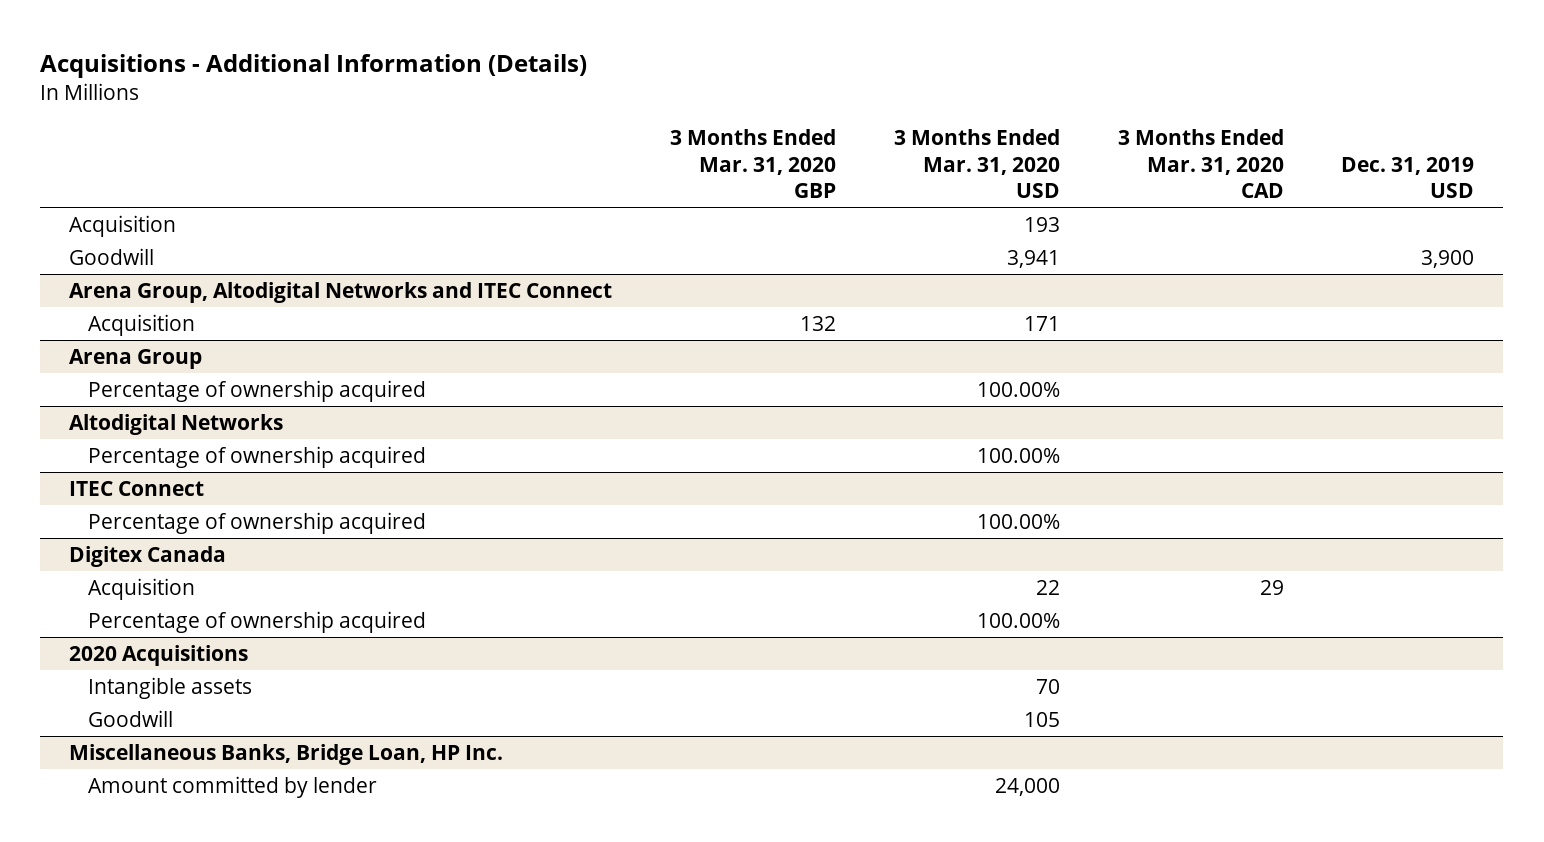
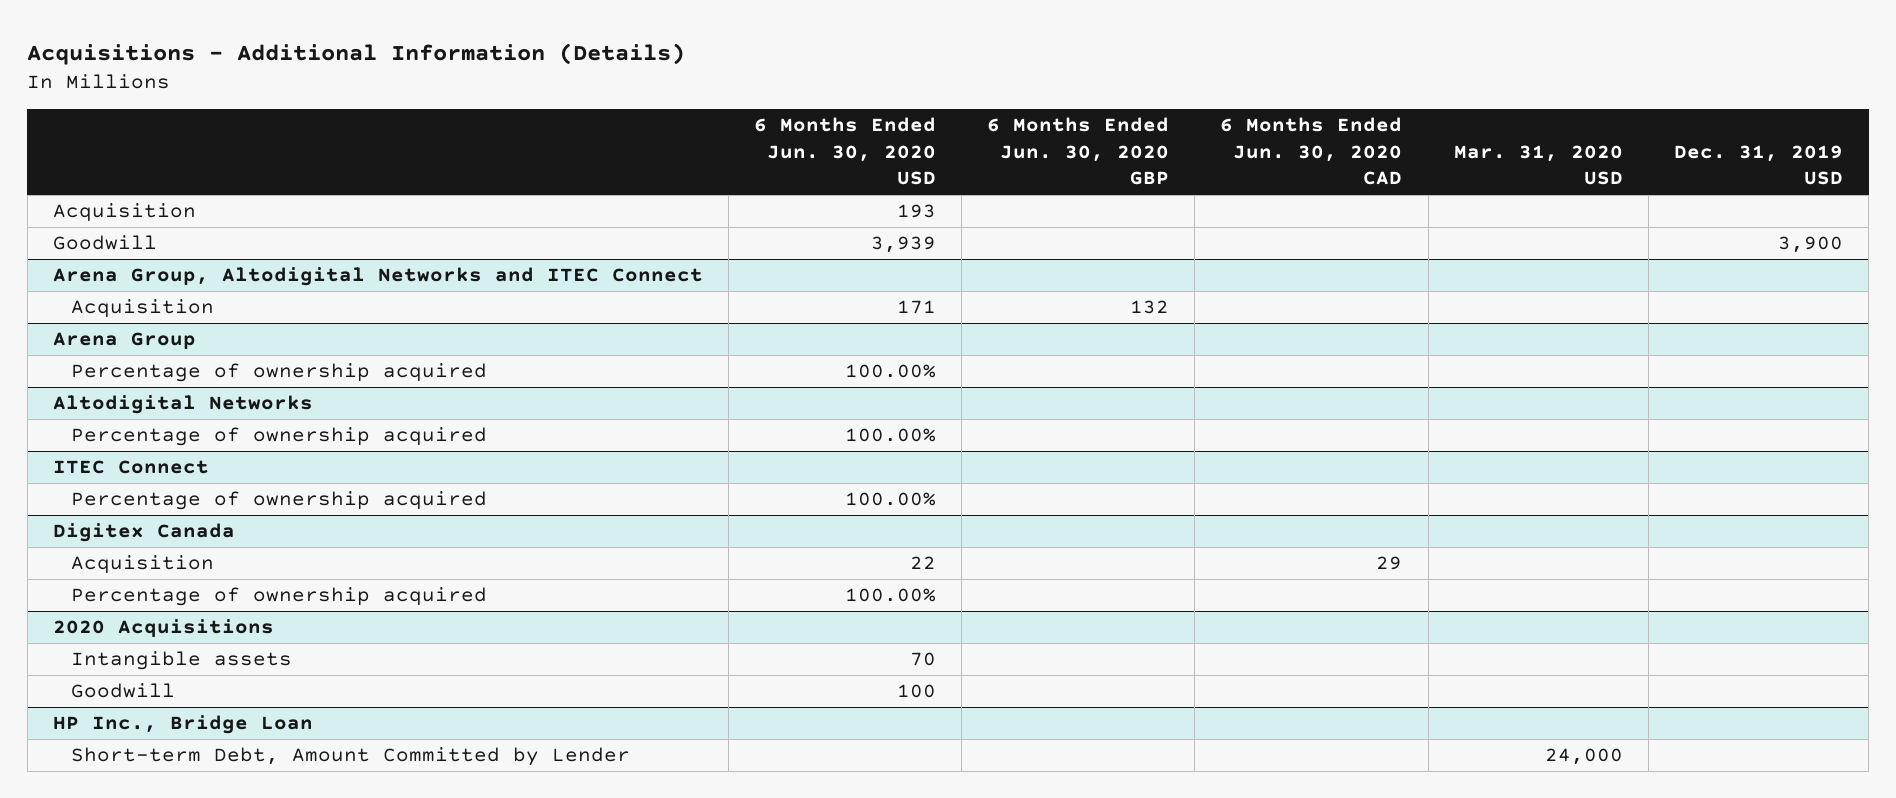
- | 3 Months Ended Mar. 31, 2020 GBP | 3 Months Ended Mar. 31, 2020 USD | 3 Months Ended Mar. 31, 2020 CAD | Dec. 31, 2019 USD
+ | 6 Months Ended Jun. 30, 2020 USD | 6 Months Ended Jun. 30, 2020 GBP | 6 Months Ended Jun. 30, 2020 CAD | Mar. 31, 2020 USD | Dec. 31, 2019 USD
- Miscellaneous Banks, Bridge Loan, HP Inc.
- Amount committed by lender | | 24,000 | |
+ HP Inc., Bridge Loan
+ Short-term Debt, Amount Committed by Lender | | | | 24,000 |

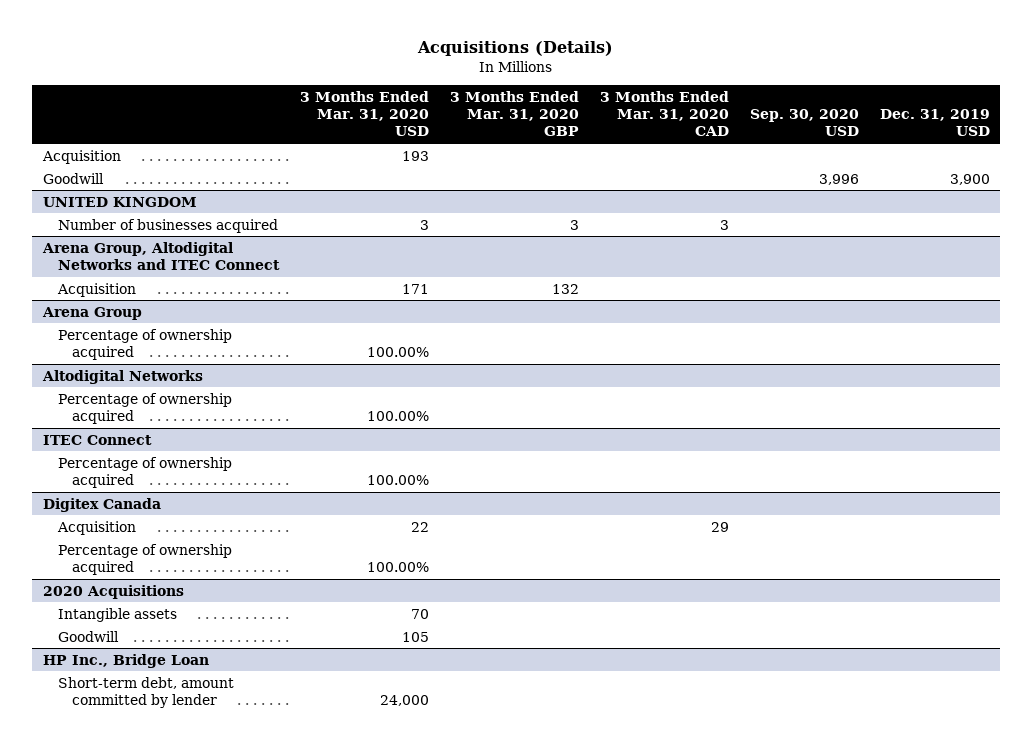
- Acquisitions - Additional Information (Details)
+ Acquisitions (Details)
- | 6 Months Ended Jun. 30, 2020 USD | 6 Months Ended Jun. 30, 2020 GBP | 6 Months Ended Jun. 30, 2020 CAD | Mar. 31, 2020 USD | Dec. 31, 2019 USD
+ | 3 Months Ended Mar. 31, 2020 USD | 3 Months Ended Mar. 31, 2020 GBP | 3 Months Ended Mar. 31, 2020 CAD | Sep. 30, 2020 USD | Dec. 31, 2019 USD
+ UNITED KINGDOM
+ Number of businesses acquired | 3 | 3 | 3 | |
@ HP Inc., Bridge Loan
- Short-term Debt, Amount Committed by Lender | | | | 24,000 |
+ Short-term debt, amount committed by lender | 24,000 | | | |

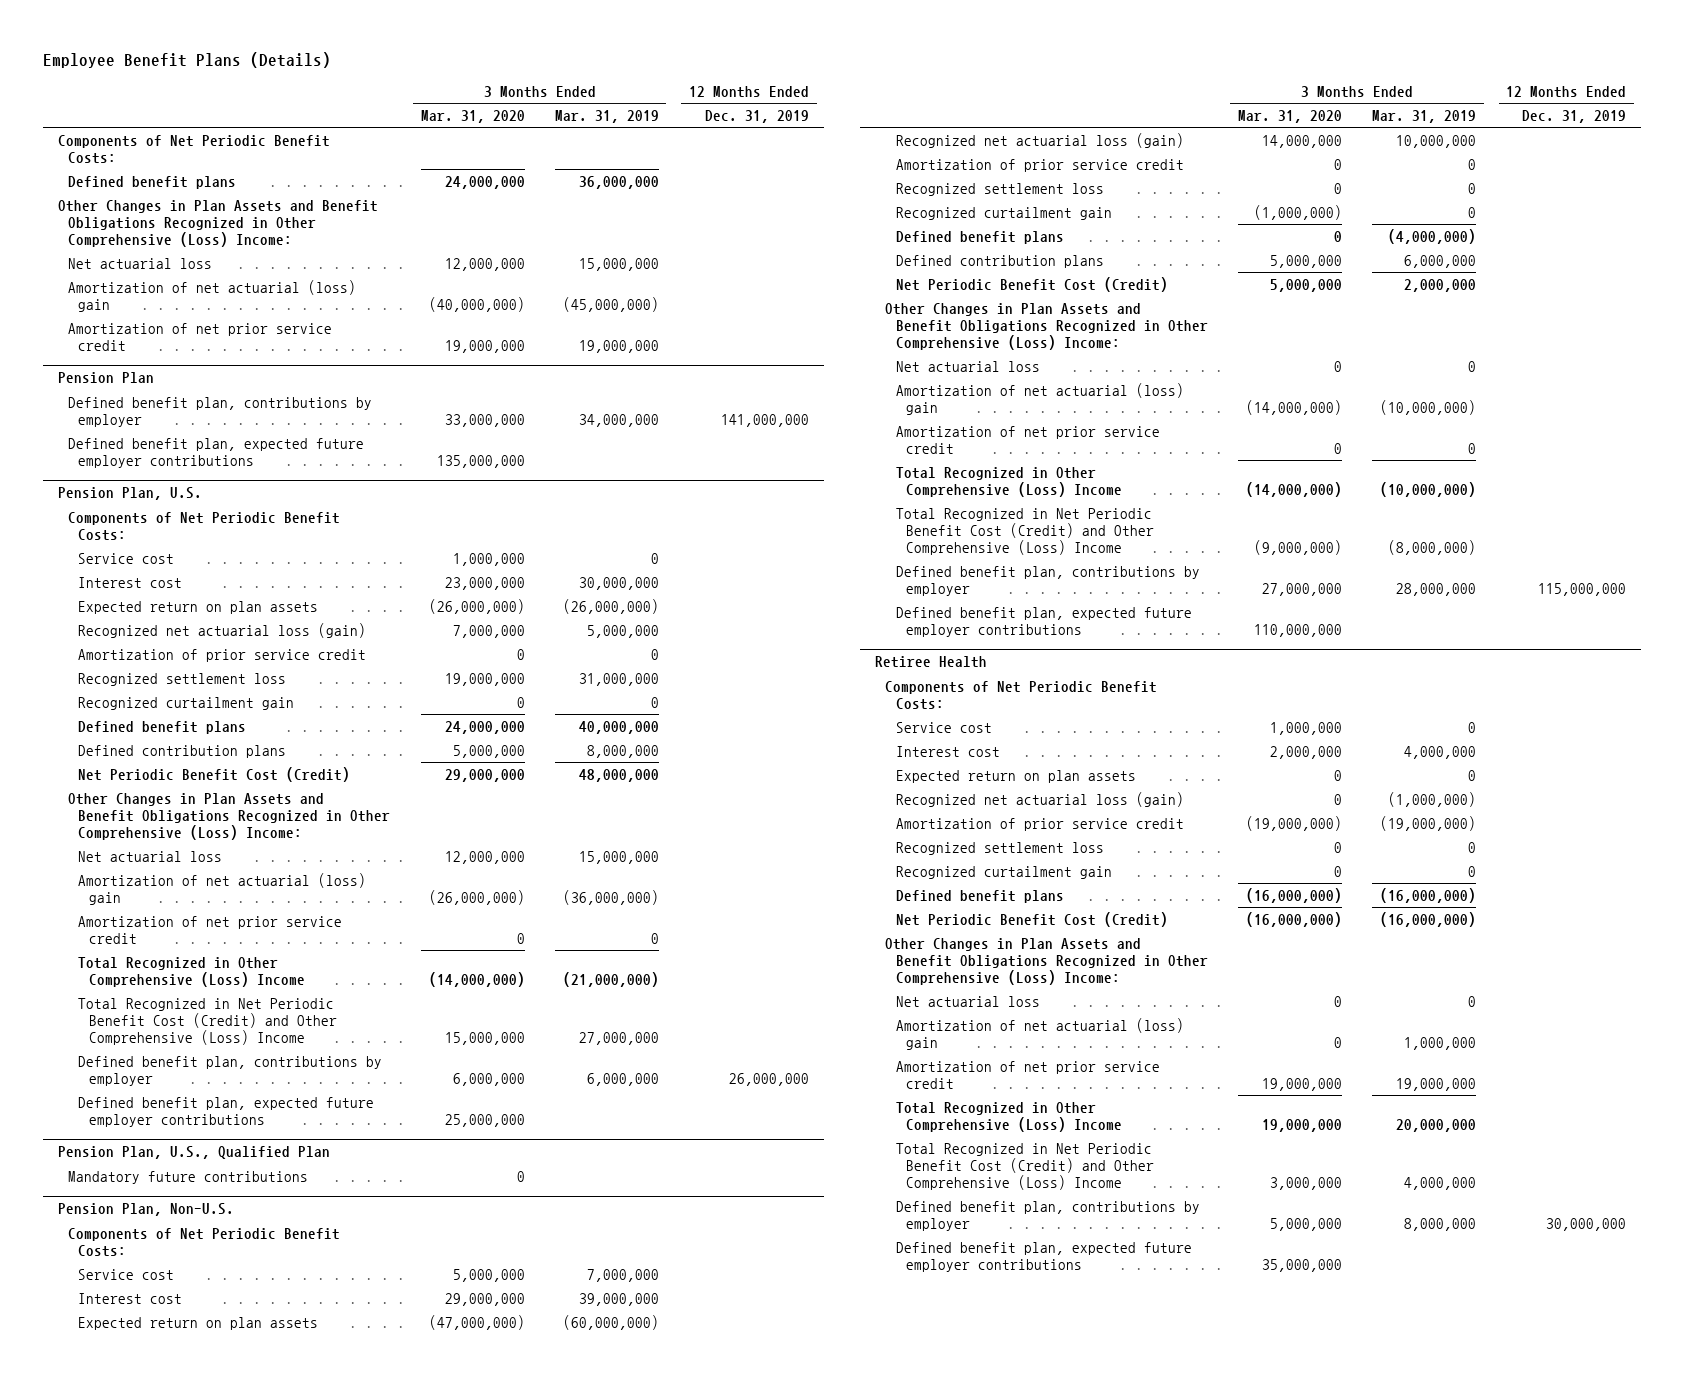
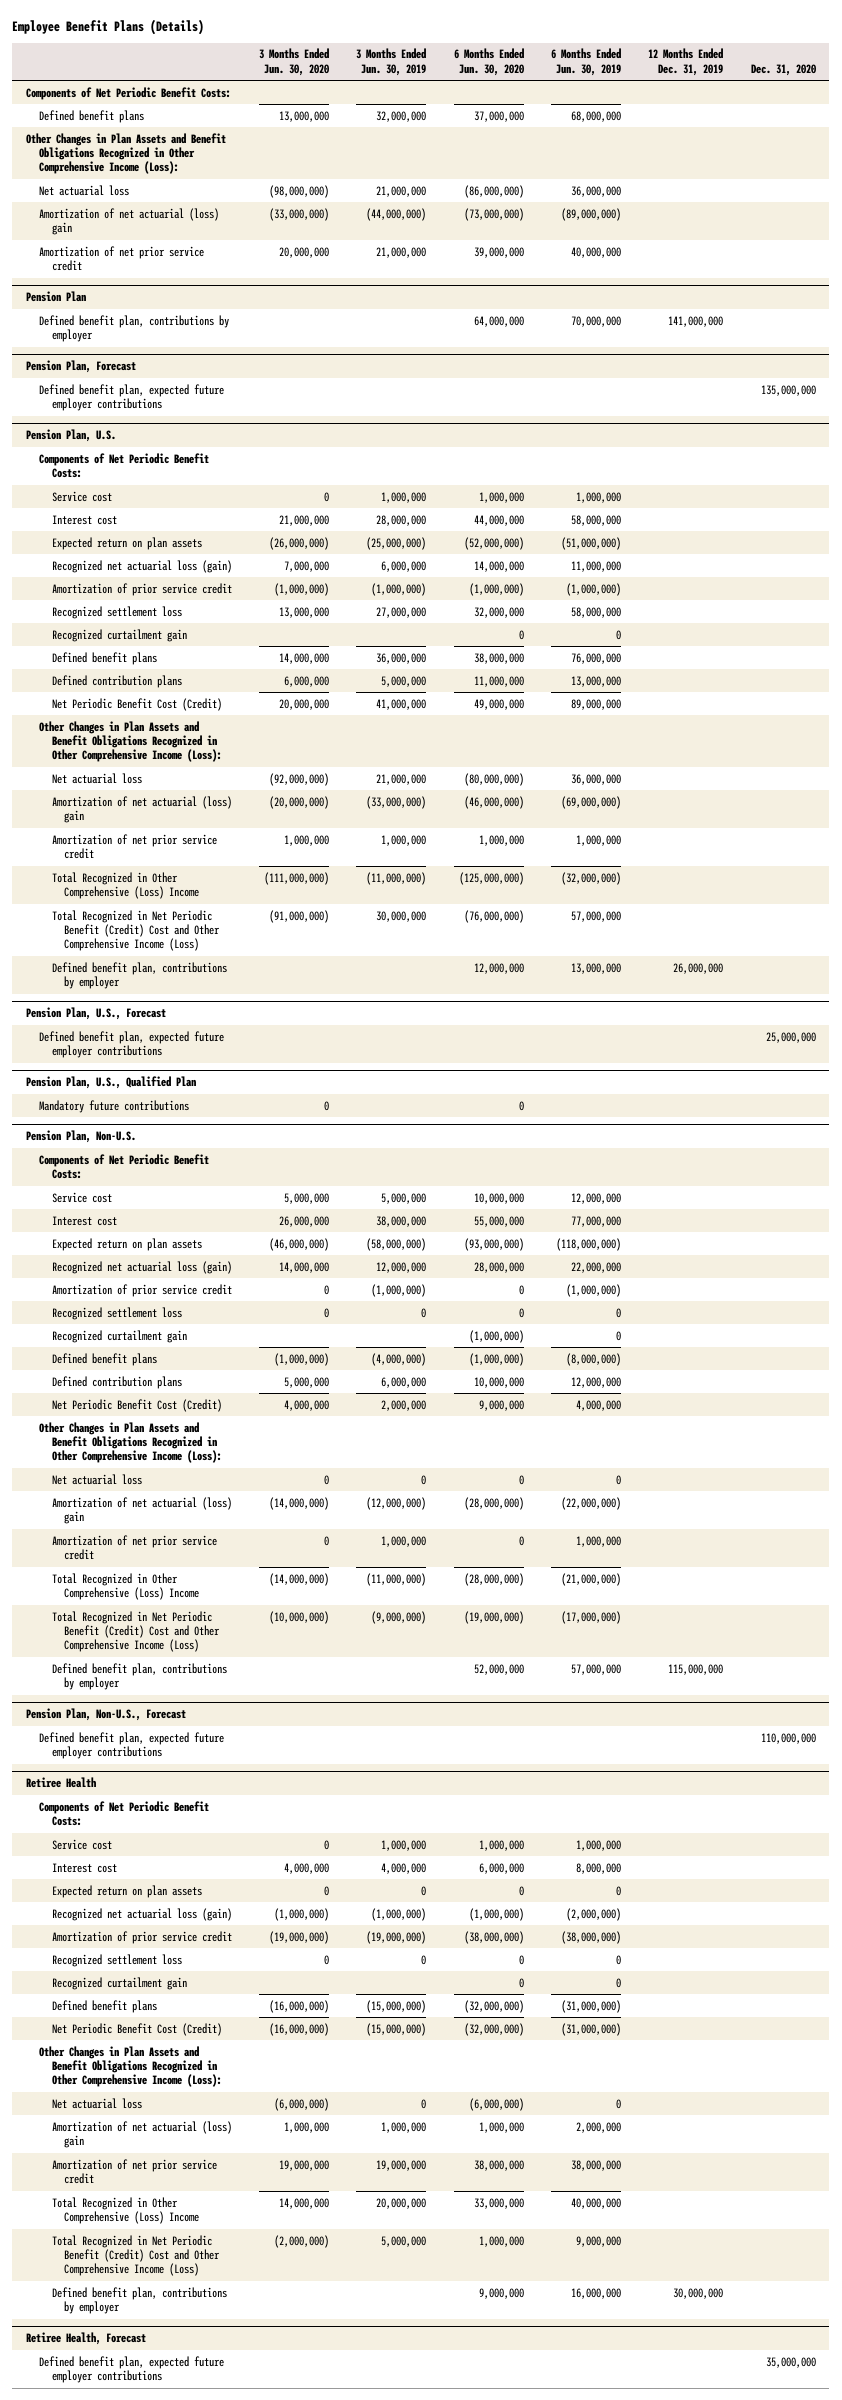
- | 3 Months Ended Mar. 31, 2020 | 3 Months Ended Mar. 31, 2019 | 12 Months Ended Dec. 31, 2019
+ | 3 Months Ended Jun. 30, 2020 | 3 Months Ended Jun. 30, 2019 | 6 Months Ended Jun. 30, 2020 | 6 Months Ended Jun. 30, 2019 | 12 Months Ended Dec. 31, 2019 | Dec. 31, 2020
- Other Changes in Plan Assets and Benefit Obligations Recognized in Other Comprehensive (Loss) Income:
+ Other Changes in Plan Assets and Benefit Obligations Recognized in Other Comprehensive Income (Loss):
@ Pension Plan
- Defined benefit plan, expected future employer contributions | 135,000,000 | |
+ Pension Plan, Forecast
+ Defined benefit plan, expected future employer contributions | | | | | | 135,000,000
@ Pension Plan, U.S.
- Other Changes in Plan Assets and Benefit Obligations Recognized in Other Comprehensive (Loss) Income:
+ Other Changes in Plan Assets and Benefit Obligations Recognized in Other Comprehensive Income (Loss):
- Total Recognized in Net Periodic Benefit Cost (Credit) and Other Comprehensive (Loss) Income | 15,000,000 | 27,000,000 |
+ Total Recognized in Net Periodic Benefit (Credit) Cost and Other Comprehensive Income (Loss) | (91,000,000) | 30,000,000 | (76,000,000) | 57,000,000 | |
- Defined benefit plan, expected future employer contributions | 25,000,000 | |
+ Pension Plan, U.S., Forecast
+ Defined benefit plan, expected future employer contributions | | | | | | 25,000,000
@ Pension Plan, Non-U.S.
- Other Changes in Plan Assets and Benefit Obligations Recognized in Other Comprehensive (Loss) Income:
+ Other Changes in Plan Assets and Benefit Obligations Recognized in Other Comprehensive Income (Loss):
- Total Recognized in Net Periodic Benefit Cost (Credit) and Other Comprehensive (Loss) Income | (9,000,000) | (8,000,000) |
+ Total Recognized in Net Periodic Benefit (Credit) Cost and Other Comprehensive Income (Loss) | (10,000,000) | (9,000,000) | (19,000,000) | (17,000,000) | |
- Defined benefit plan, expected future employer contributions | 110,000,000 | |
+ Pension Plan, Non-U.S., Forecast
+ Defined benefit plan, expected future employer contributions | | | | | | 110,000,000
@ Retiree Health
- Other Changes in Plan Assets and Benefit Obligations Recognized in Other Comprehensive (Loss) Income:
+ Other Changes in Plan Assets and Benefit Obligations Recognized in Other Comprehensive Income (Loss):
- Total Recognized in Net Periodic Benefit Cost (Credit) and Other Comprehensive (Loss) Income | 3,000,000 | 4,000,000 |
+ Total Recognized in Net Periodic Benefit (Credit) Cost and Other Comprehensive Income (Loss) | (2,000,000) | 5,000,000 | 1,000,000 | 9,000,000 | |
- Defined benefit plan, expected future employer contributions | 35,000,000 | |
+ Retiree Health, Forecast
+ Defined benefit plan, expected future employer contributions | | | | | | 35,000,000

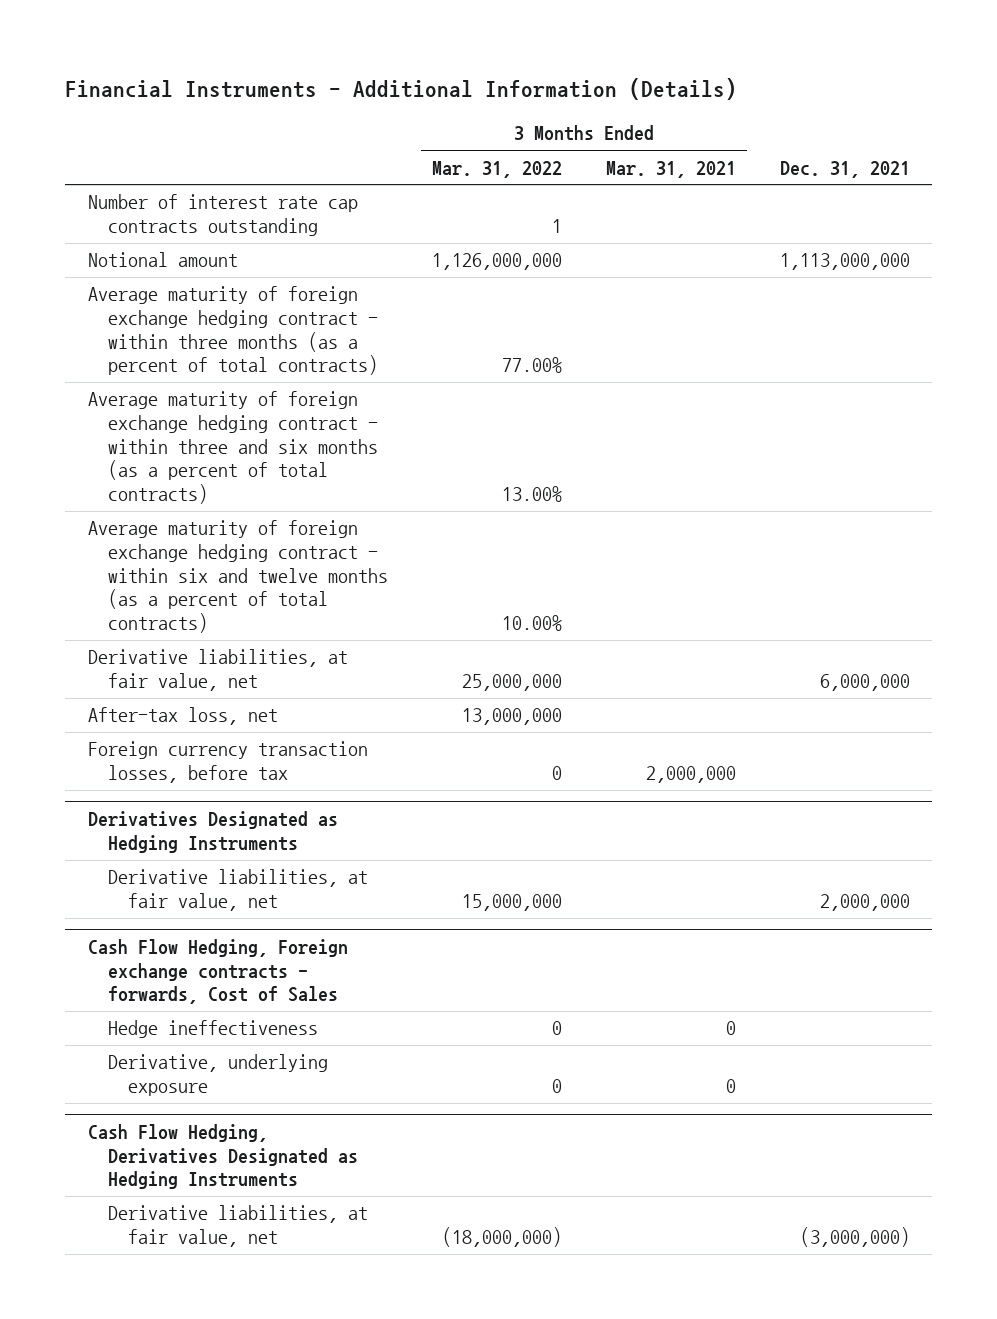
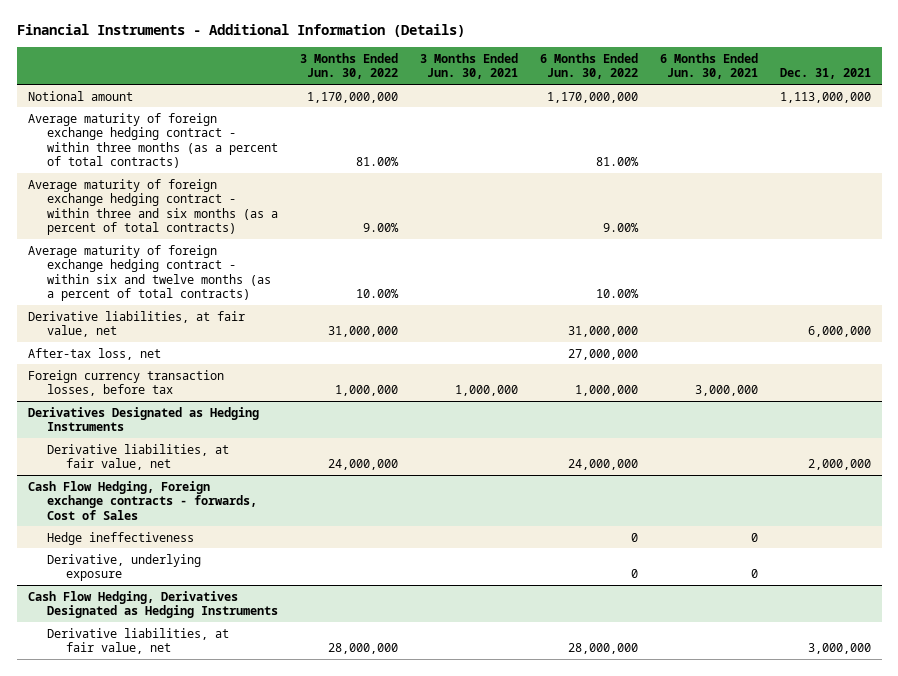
- | 3 Months Ended Mar. 31, 2022 | 3 Months Ended Mar. 31, 2021 | Dec. 31, 2021
+ | 3 Months Ended Jun. 30, 2022 | 3 Months Ended Jun. 30, 2021 | 6 Months Ended Jun. 30, 2022 | 6 Months Ended Jun. 30, 2021 | Dec. 31, 2021
- Number of interest rate cap contracts outstanding | 1 | |
@ Cash Flow Hedging, Derivatives Designated as Hedging Instruments
- Derivative liabilities, at fair value, net | (18,000,000) | | (3,000,000)
+ Derivative liabilities, at fair value, net | 28,000,000 | | 28,000,000 | | 3,000,000

